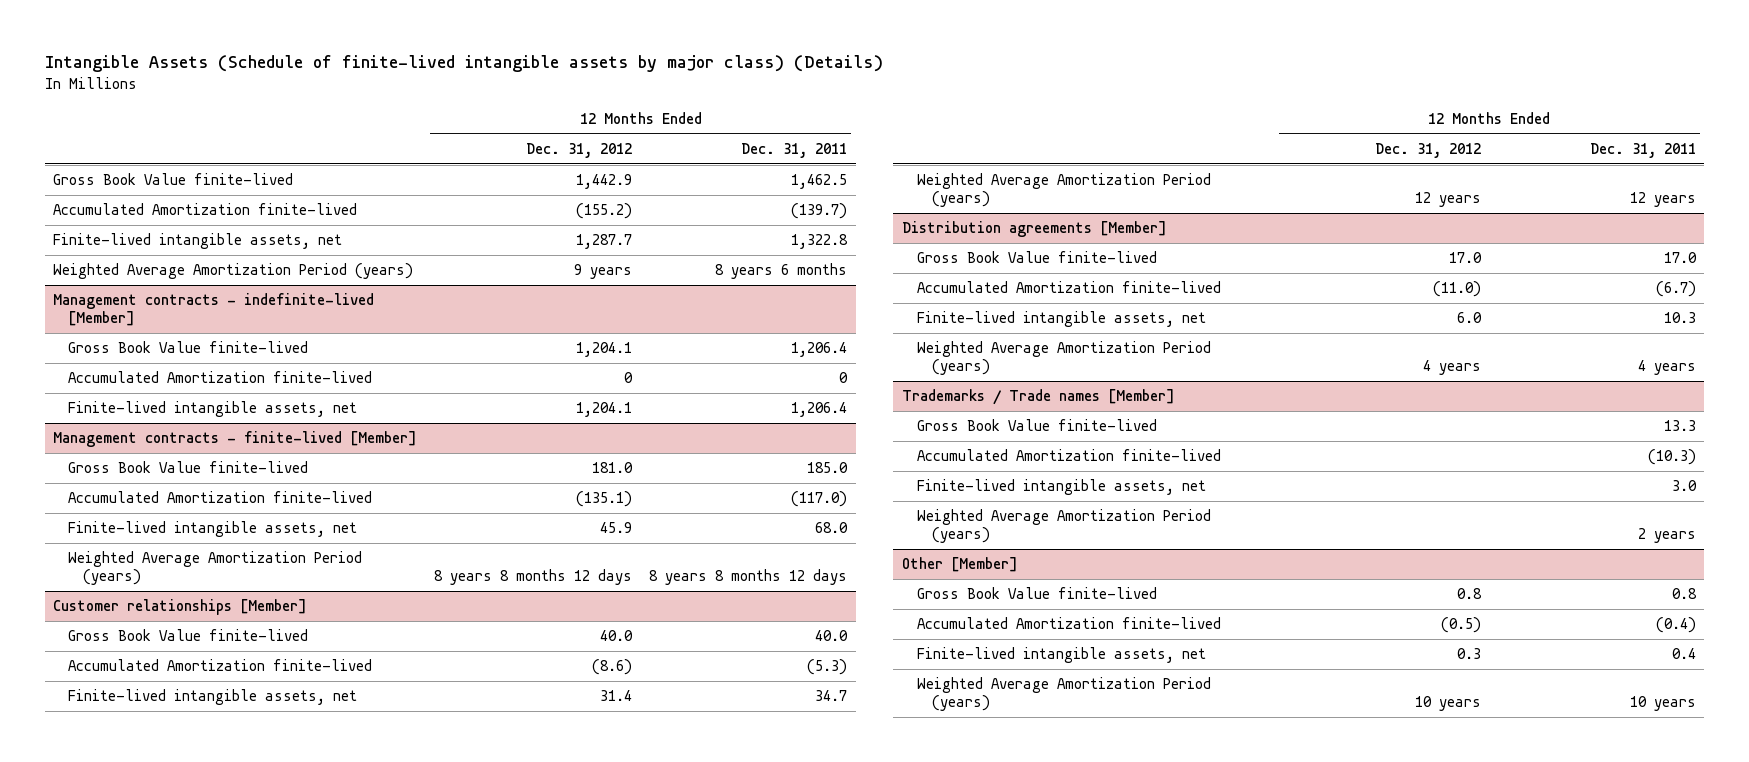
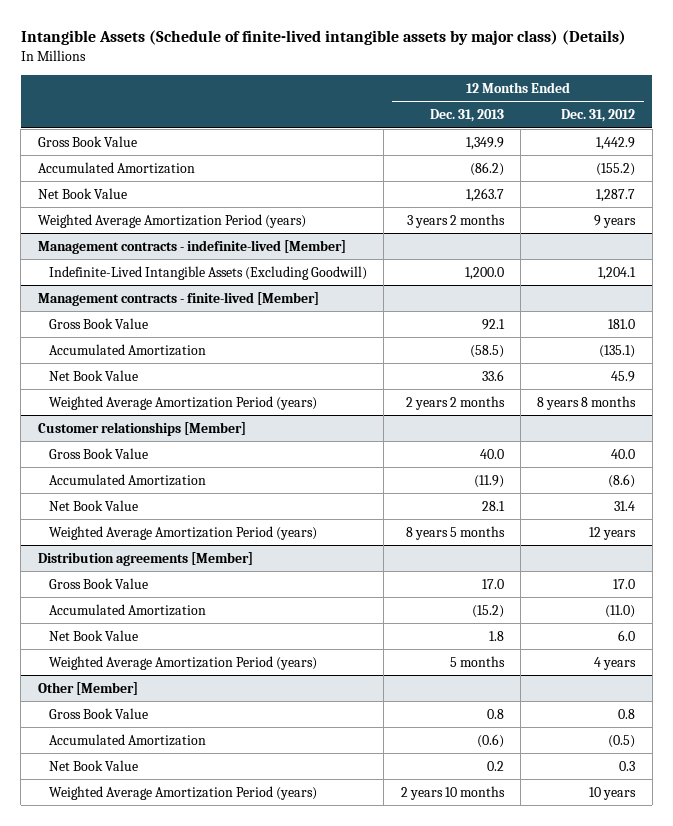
- | 12 Months Ended Dec. 31, 2012 | 12 Months Ended Dec. 31, 2011
+ | 12 Months Ended Dec. 31, 2013 | 12 Months Ended Dec. 31, 2012
- Gross Book Value finite-lived | 1,442.9 | 1,462.5
- Accumulated Amortization finite-lived | (155.2) | (139.7)
- Finite-lived intangible assets, net | 1,287.7 | 1,322.8
+ Gross Book Value | 1,349.9 | 1,442.9
+ Accumulated Amortization | (86.2) | (155.2)
+ Net Book Value | 1,263.7 | 1,287.7
@ Management contracts - indefinite-lived [Member]
- Gross Book Value finite-lived | 1,204.1 | 1,206.4
- Accumulated Amortization finite-lived | 0 | 0
- Finite-lived intangible assets, net | 1,204.1 | 1,206.4
+ Indefinite-Lived Intangible Assets (Excluding Goodwill) | 1,200.0 | 1,204.1
@ Management contracts - finite-lived [Member]
- Gross Book Value finite-lived | 181.0 | 185.0
- Accumulated Amortization finite-lived | (135.1) | (117.0)
- Finite-lived intangible assets, net | 45.9 | 68.0
- Weighted Average Amortization Period (years) | 8 years 8 months 12 days | 8 years 8 months 12 days
+ Gross Book Value | 92.1 | 181.0
+ Accumulated Amortization | (58.5) | (135.1)
+ Net Book Value | 33.6 | 45.9
+ Weighted Average Amortization Period (years) | 2 years 2 months | 8 years 8 months
@ Customer relationships [Member]
- Gross Book Value finite-lived | 40.0 | 40.0
- Accumulated Amortization finite-lived | (8.6) | (5.3)
- Finite-lived intangible assets, net | 31.4 | 34.7
+ Gross Book Value | 40.0 | 40.0
+ Accumulated Amortization | (11.9) | (8.6)
+ Net Book Value | 28.1 | 31.4
@ Distribution agreements [Member]
- Gross Book Value finite-lived | 17.0 | 17.0
- Accumulated Amortization finite-lived | (11.0) | (6.7)
- Finite-lived intangible assets, net | 6.0 | 10.3
+ Gross Book Value | 17.0 | 17.0
+ Accumulated Amortization | (15.2) | (11.0)
+ Net Book Value | 1.8 | 6.0
- Trademarks / Trade names [Member]
- Gross Book Value finite-lived | | 13.3
- Accumulated Amortization finite-lived | | (10.3)
- Finite-lived intangible assets, net | | 3.0
- Weighted Average Amortization Period (years) | | 2 years
@ Other [Member]
- Gross Book Value finite-lived | 0.8 | 0.8
- Accumulated Amortization finite-lived | (0.5) | (0.4)
- Finite-lived intangible assets, net | 0.3 | 0.4
+ Gross Book Value | 0.8 | 0.8
+ Accumulated Amortization | (0.6) | (0.5)
+ Net Book Value | 0.2 | 0.3

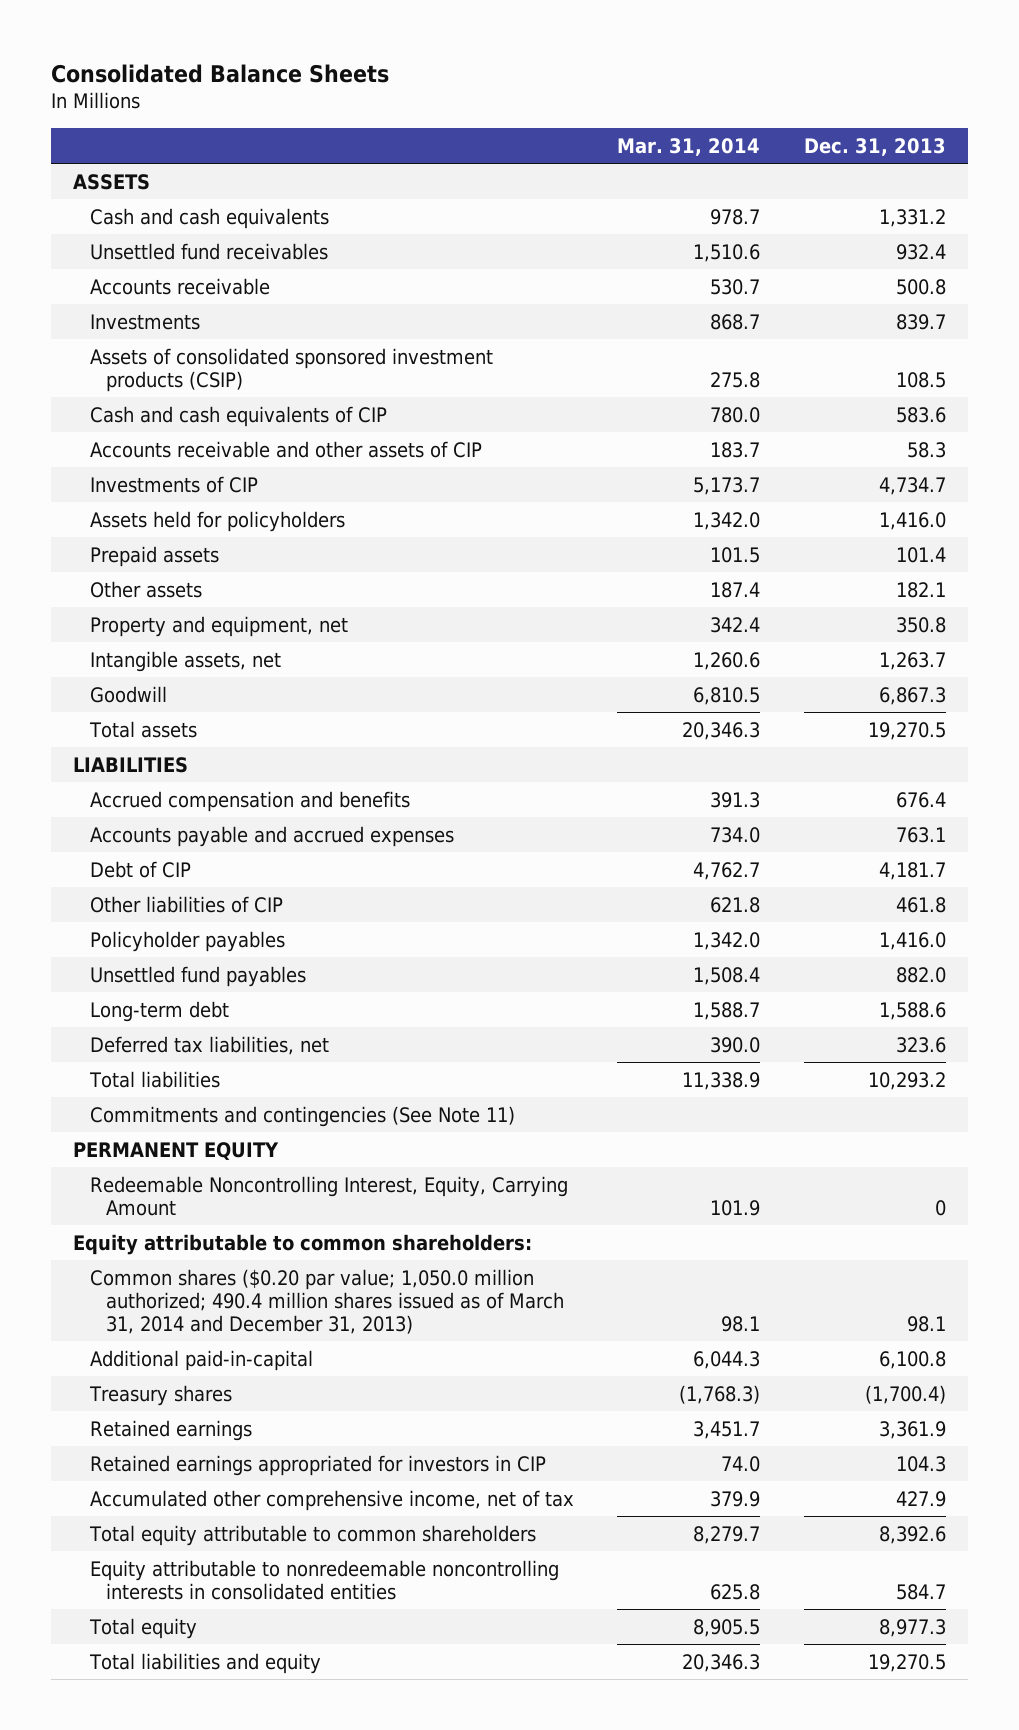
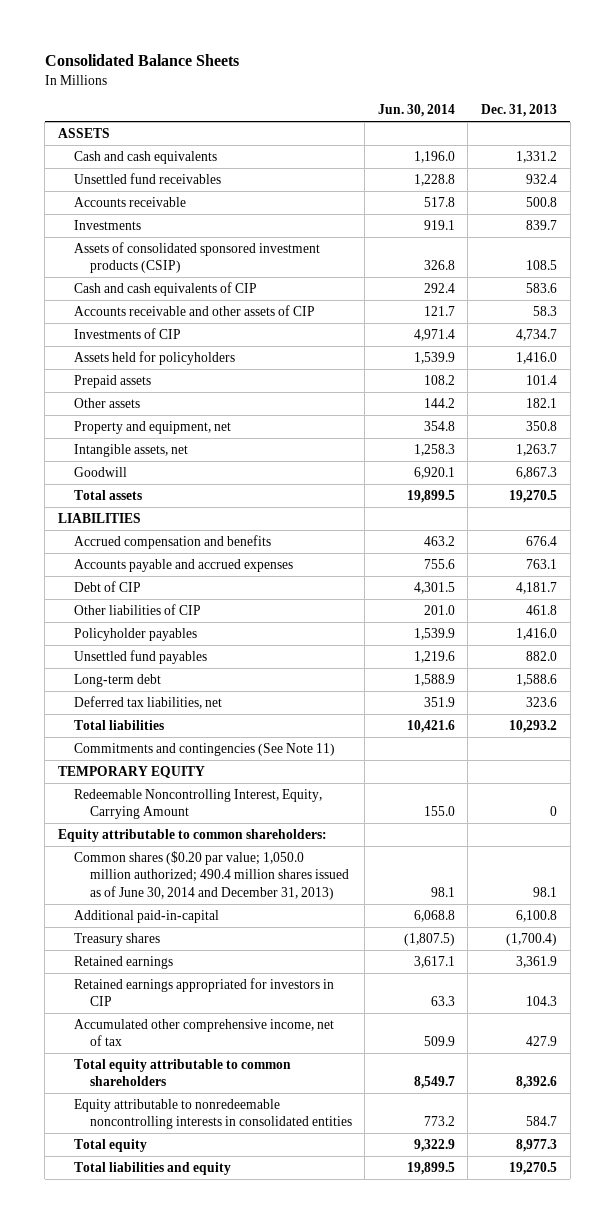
- | Mar. 31, 2014 | Dec. 31, 2013
+ | Jun. 30, 2014 | Dec. 31, 2013
- PERMANENT EQUITY
+ TEMPORARY EQUITY
- Common shares ($0.20 par value; 1,050.0 million authorized; 490.4 million shares issued as of March 31, 2014 and December 31, 2013) | 98.1 | 98.1
+ Common shares ($0.20 par value; 1,050.0 million authorized; 490.4 million shares issued as of June 30, 2014 and December 31, 2013) | 98.1 | 98.1

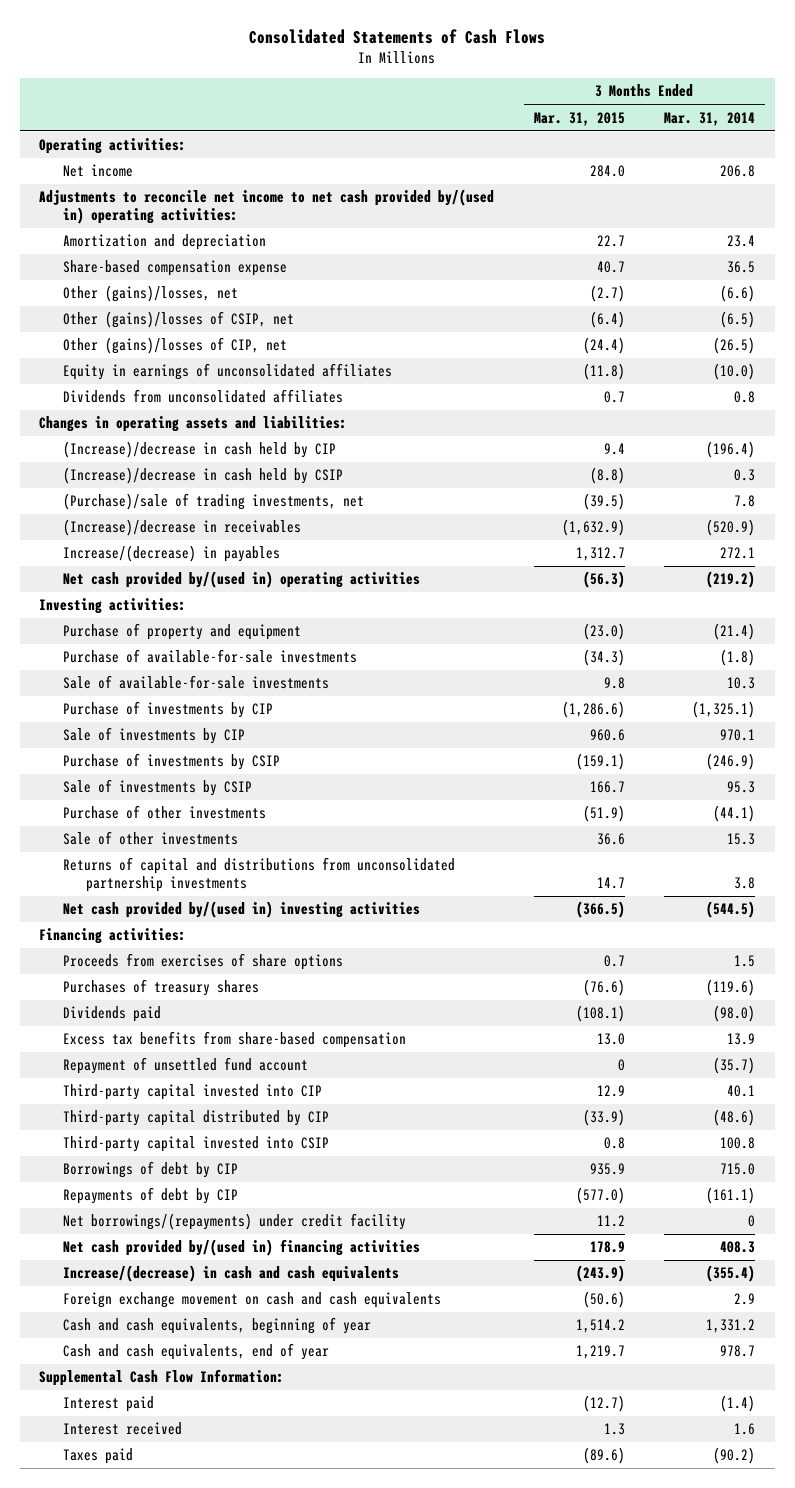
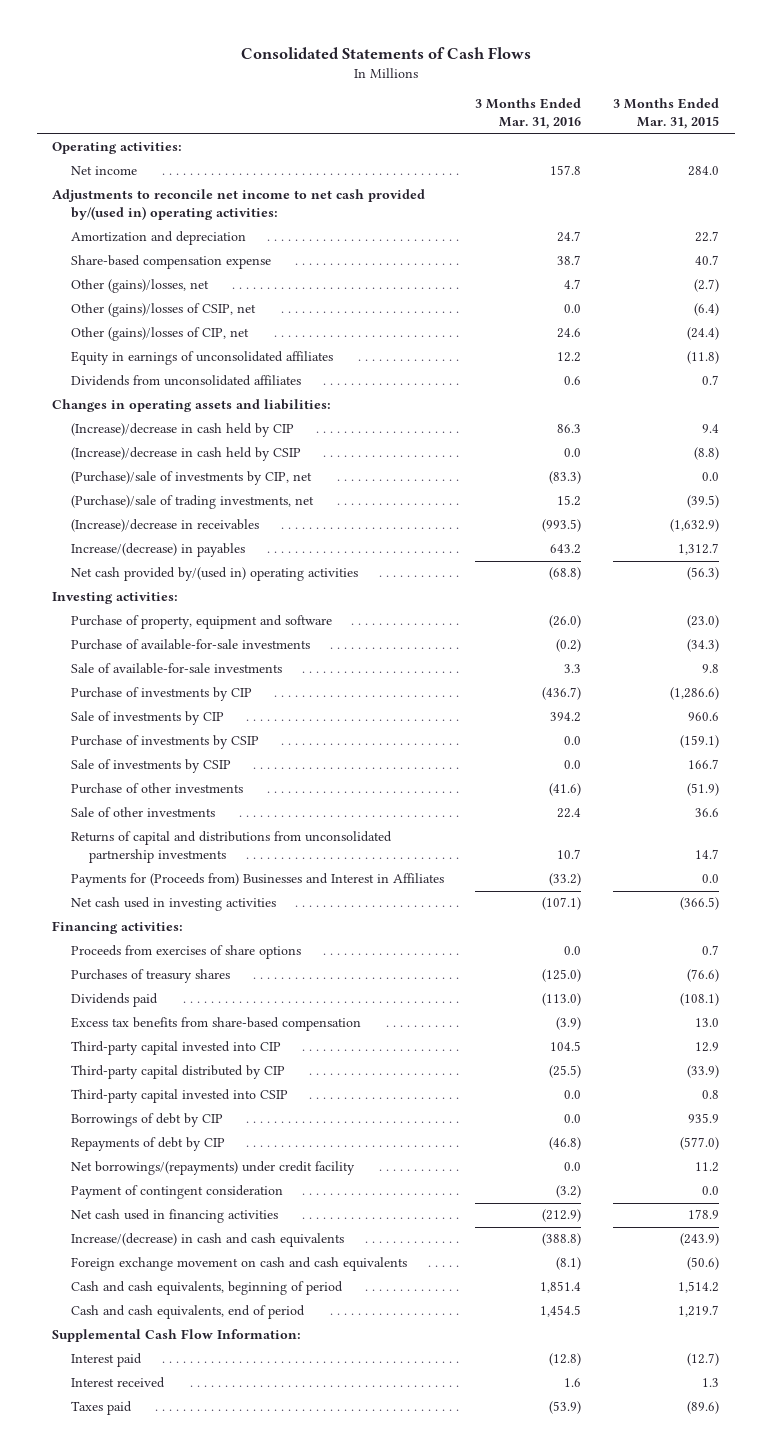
- | 3 Months Ended Mar. 31, 2015 | 3 Months Ended Mar. 31, 2014
+ | 3 Months Ended Mar. 31, 2016 | 3 Months Ended Mar. 31, 2015
+ (Purchase)/sale of investments by CIP, net | (83.3) | 0.0
- Purchase of property and equipment | (23.0) | (21.4)
+ Purchase of property, equipment and software | (26.0) | (23.0)
- Net cash provided by/(used in) investing activities | (366.5) | (544.5)
+ Payments for (Proceeds from) Businesses and Interest in Affiliates | (33.2) | 0.0
+ Net cash used in investing activities | (107.1) | (366.5)
- Repayment of unsettled fund account | 0 | (35.7)
- Net cash provided by/(used in) financing activities | 178.9 | 408.3
+ Payment of contingent consideration | (3.2) | 0.0
+ Net cash used in financing activities | (212.9) | 178.9
- Cash and cash equivalents, beginning of year | 1,514.2 | 1,331.2
- Cash and cash equivalents, end of year | 1,219.7 | 978.7
+ Cash and cash equivalents, beginning of period | 1,851.4 | 1,514.2
+ Cash and cash equivalents, end of period | 1,454.5 | 1,219.7

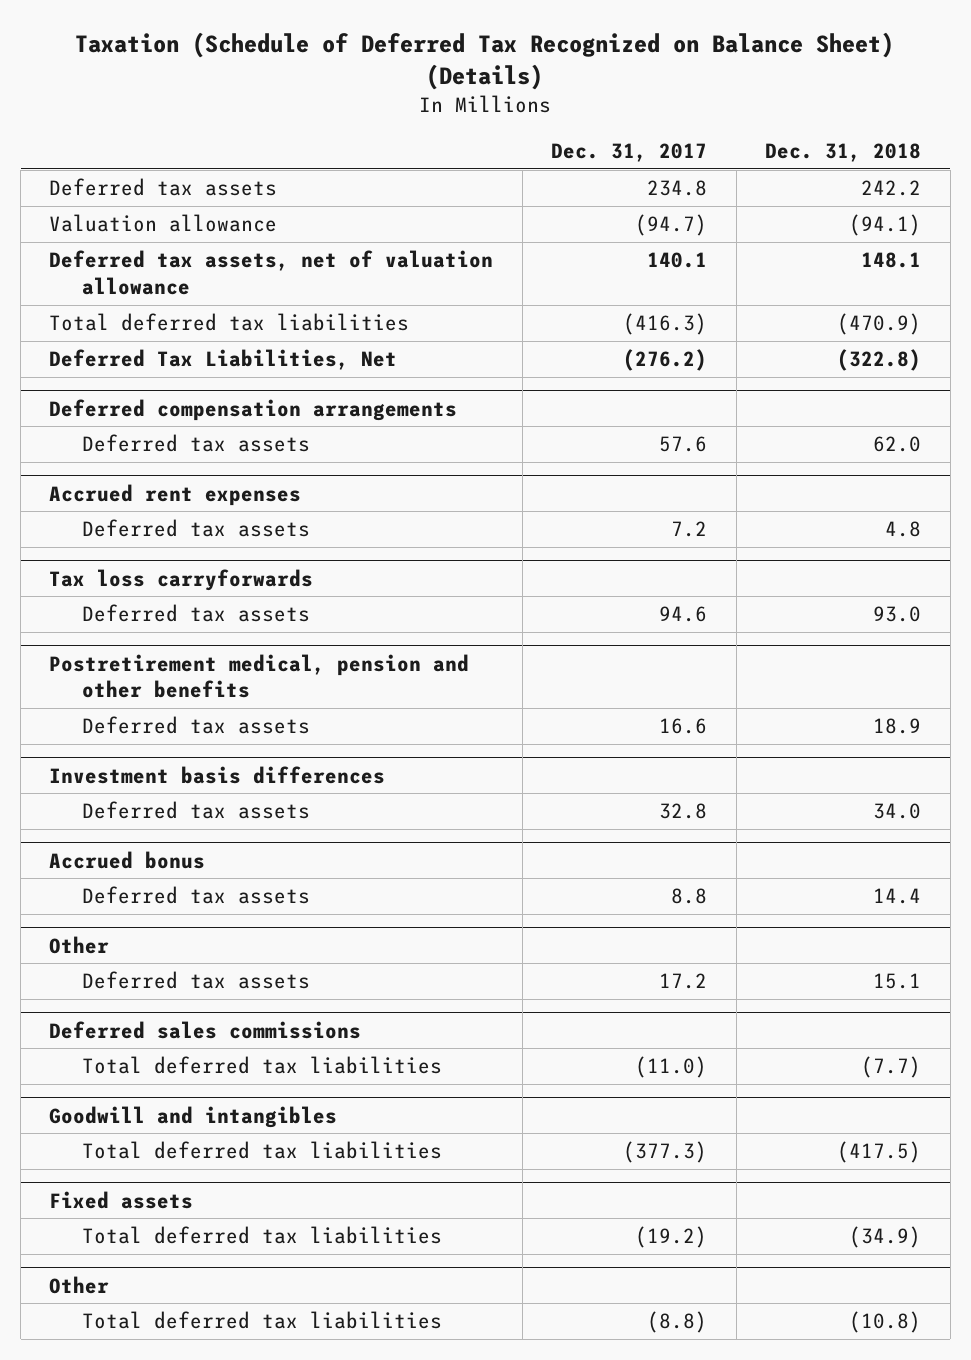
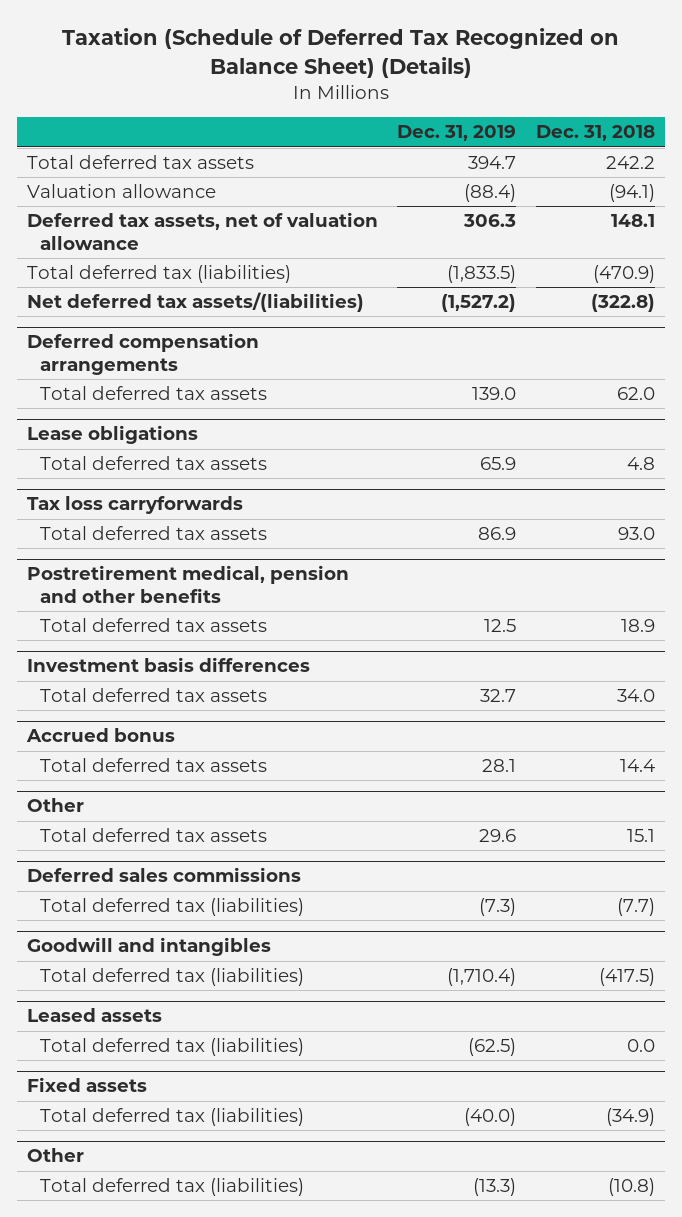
- | Dec. 31, 2017 | Dec. 31, 2018
+ | Dec. 31, 2019 | Dec. 31, 2018
- Deferred tax assets | 234.8 | 242.2
+ Total deferred tax assets | 394.7 | 242.2
- Total deferred tax liabilities | (416.3) | (470.9)
- Deferred Tax Liabilities, Net | (276.2) | (322.8)
+ Total deferred tax (liabilities) | (1,833.5) | (470.9)
+ Net deferred tax assets/(liabilities) | (1,527.2) | (322.8)
@ Deferred compensation arrangements
- Deferred tax assets | 57.6 | 62.0
- Accrued rent expenses
- Deferred tax assets | 7.2 | 4.8
@ Deferred compensation arrangements
+ Total deferred tax assets | 139.0 | 62.0
+ Lease obligations
+ Total deferred tax assets | 65.9 | 4.8
@ Tax loss carryforwards
- Deferred tax assets | 94.6 | 93.0
+ Total deferred tax assets | 86.9 | 93.0
@ Postretirement medical, pension and other benefits
- Deferred tax assets | 16.6 | 18.9
+ Total deferred tax assets | 12.5 | 18.9
@ Investment basis differences
- Deferred tax assets | 32.8 | 34.0
+ Total deferred tax assets | 32.7 | 34.0
@ Accrued bonus
- Deferred tax assets | 8.8 | 14.4
+ Total deferred tax assets | 28.1 | 14.4
@ Other
- Deferred tax assets | 17.2 | 15.1
+ Total deferred tax assets | 29.6 | 15.1
@ Deferred sales commissions
- Total deferred tax liabilities | (11.0) | (7.7)
+ Total deferred tax (liabilities) | (7.3) | (7.7)
@ Goodwill and intangibles
- Total deferred tax liabilities | (377.3) | (417.5)
+ Total deferred tax (liabilities) | (1,710.4) | (417.5)
+ Leased assets
+ Total deferred tax (liabilities) | (62.5) | 0.0
@ Fixed assets
- Total deferred tax liabilities | (19.2) | (34.9)
+ Total deferred tax (liabilities) | (40.0) | (34.9)
@ Other
- Total deferred tax liabilities | (8.8) | (10.8)
+ Total deferred tax (liabilities) | (13.3) | (10.8)

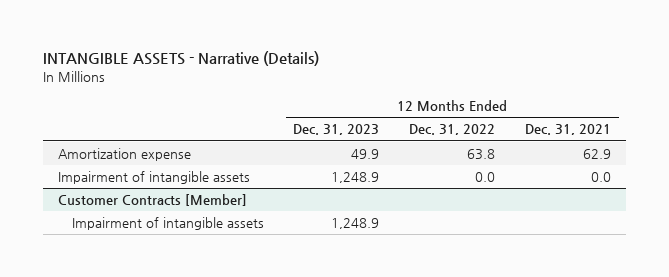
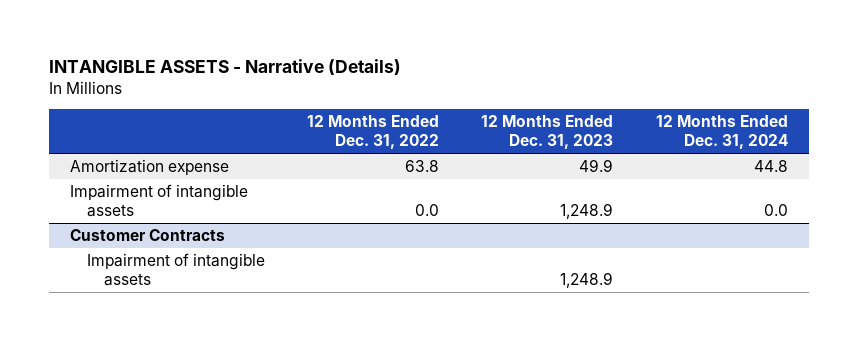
- | 12 Months Ended Dec. 31, 2023 | 12 Months Ended Dec. 31, 2022 | 12 Months Ended Dec. 31, 2021
+ | 12 Months Ended Dec. 31, 2022 | 12 Months Ended Dec. 31, 2023 | 12 Months Ended Dec. 31, 2024
- Customer Contracts [Member]
+ Customer Contracts

